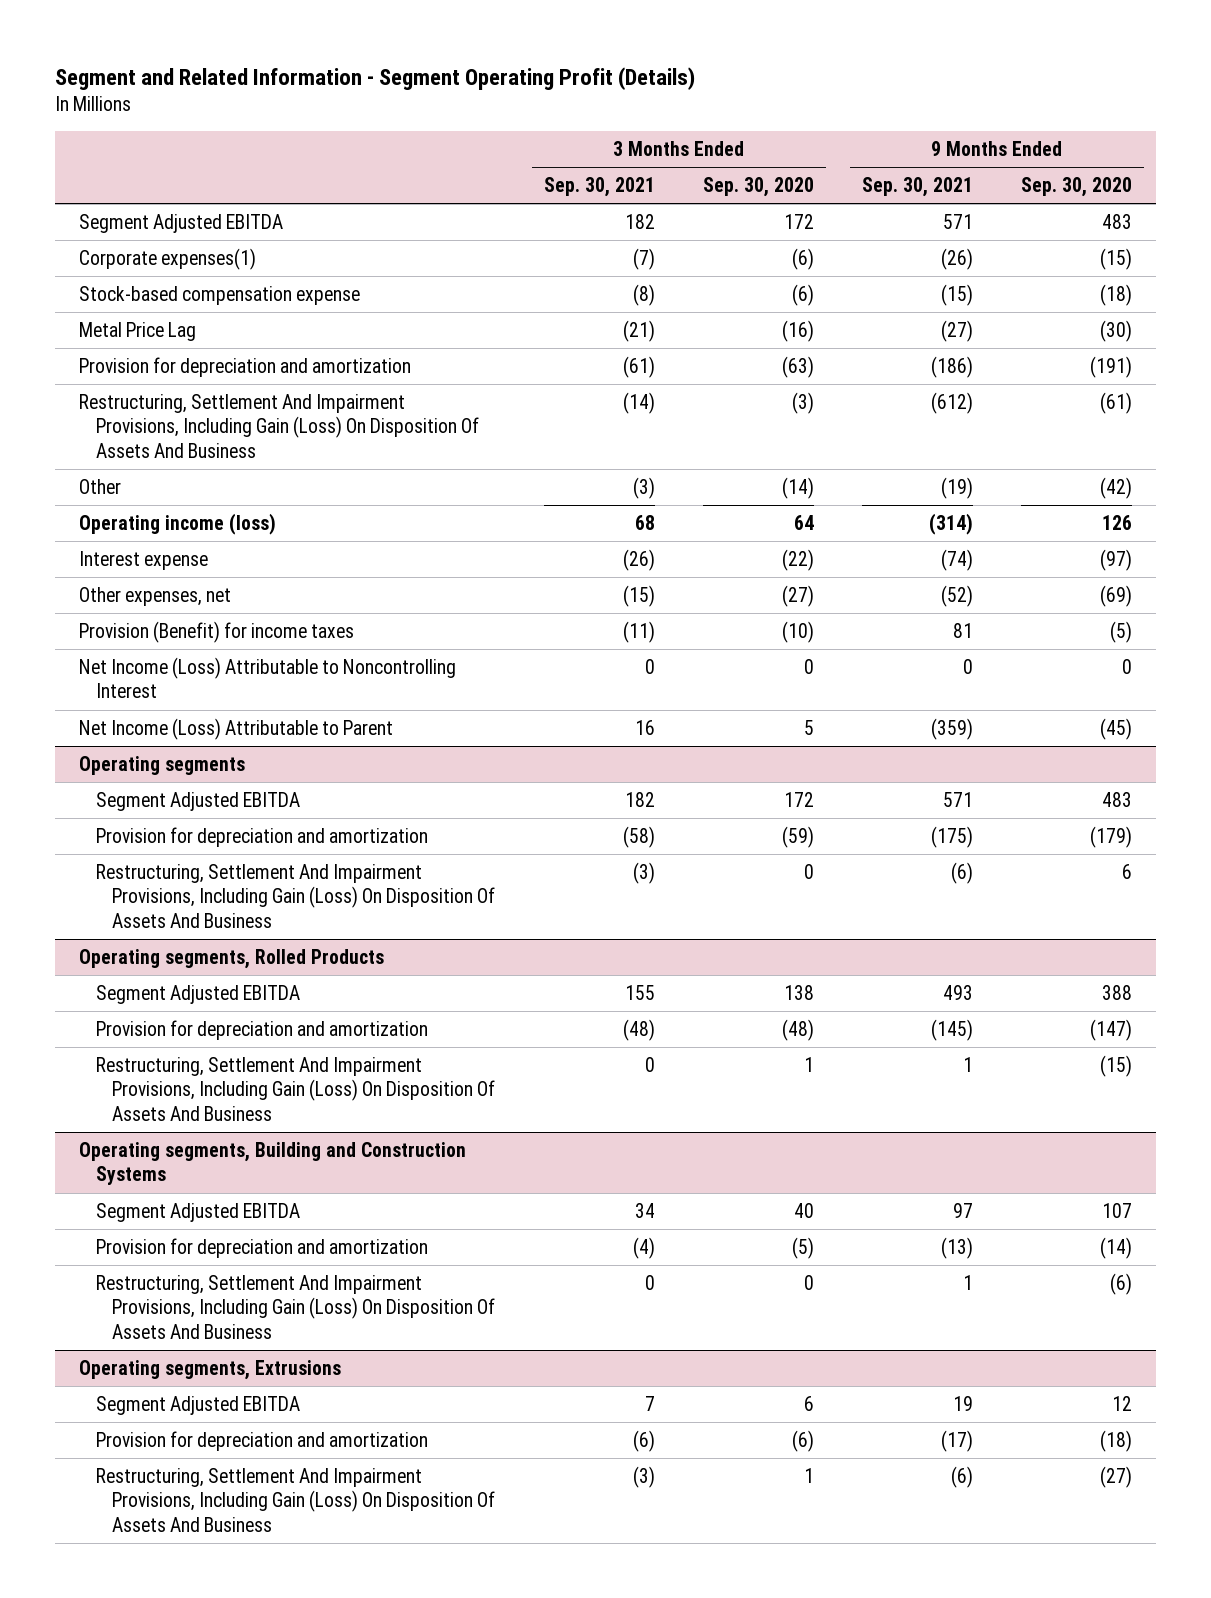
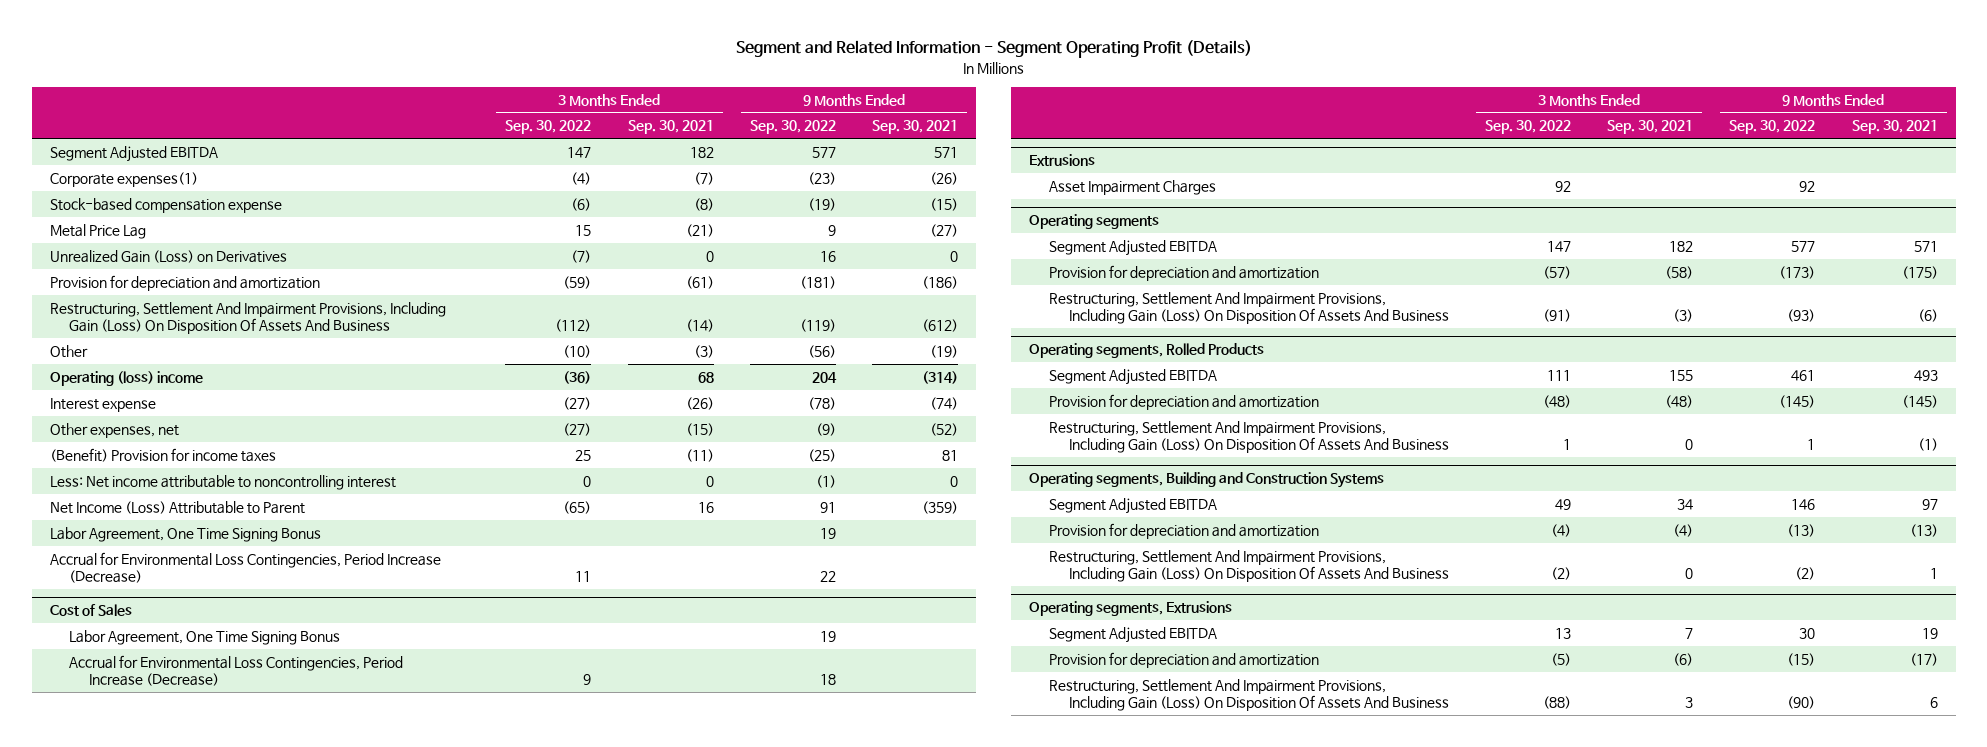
- | 3 Months Ended Sep. 30, 2021 | 3 Months Ended Sep. 30, 2020 | 9 Months Ended Sep. 30, 2021 | 9 Months Ended Sep. 30, 2020
+ | 3 Months Ended Sep. 30, 2022 | 3 Months Ended Sep. 30, 2021 | 9 Months Ended Sep. 30, 2022 | 9 Months Ended Sep. 30, 2021
+ Unrealized Gain (Loss) on Derivatives | (7) | 0 | 16 | 0
- Operating income (loss) | 68 | 64 | (314) | 126
+ Operating (loss) income | (36) | 68 | 204 | (314)
- Provision (Benefit) for income taxes | (11) | (10) | 81 | (5)
- Net Income (Loss) Attributable to Noncontrolling Interest | 0 | 0 | 0 | 0
+ (Benefit) Provision for income taxes | 25 | (11) | (25) | 81
+ Less: Net income attributable to noncontrolling interest | 0 | 0 | (1) | 0
+ Labor Agreement, One Time Signing Bonus | | | 19 |
+ Accrual for Environmental Loss Contingencies, Period Increase (Decrease) | 11 | | 22 |
+ Cost of Sales
+ Labor Agreement, One Time Signing Bonus | | | 19 |
+ Accrual for Environmental Loss Contingencies, Period Increase (Decrease) | 9 | | 18 |
+ Extrusions
+ Asset Impairment Charges | 92 | | 92 |
@ Operating segments, Rolled Products
- Restructuring, Settlement And Impairment Provisions, Including Gain (Loss) On Disposition Of Assets And Business | 0 | 1 | 1 | (15)
+ Restructuring, Settlement And Impairment Provisions, Including Gain (Loss) On Disposition Of Assets And Business | 1 | 0 | 1 | (1)
@ Operating segments, Extrusions
- Restructuring, Settlement And Impairment Provisions, Including Gain (Loss) On Disposition Of Assets And Business | (3) | 1 | (6) | (27)
+ Restructuring, Settlement And Impairment Provisions, Including Gain (Loss) On Disposition Of Assets And Business | (88) | 3 | (90) | 6

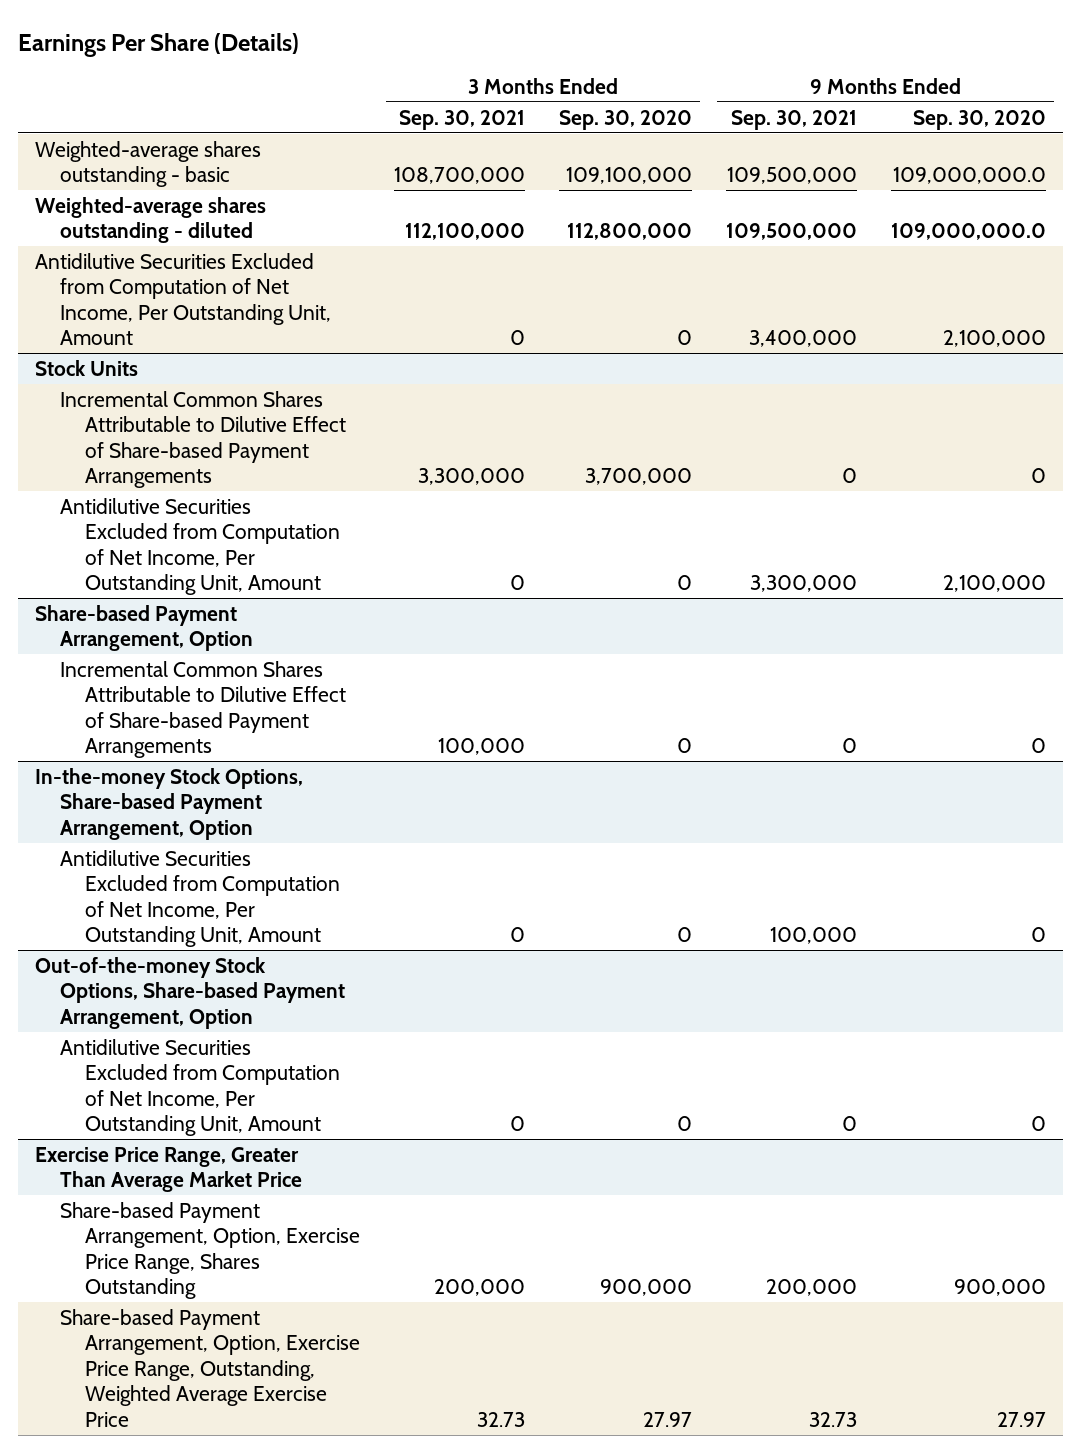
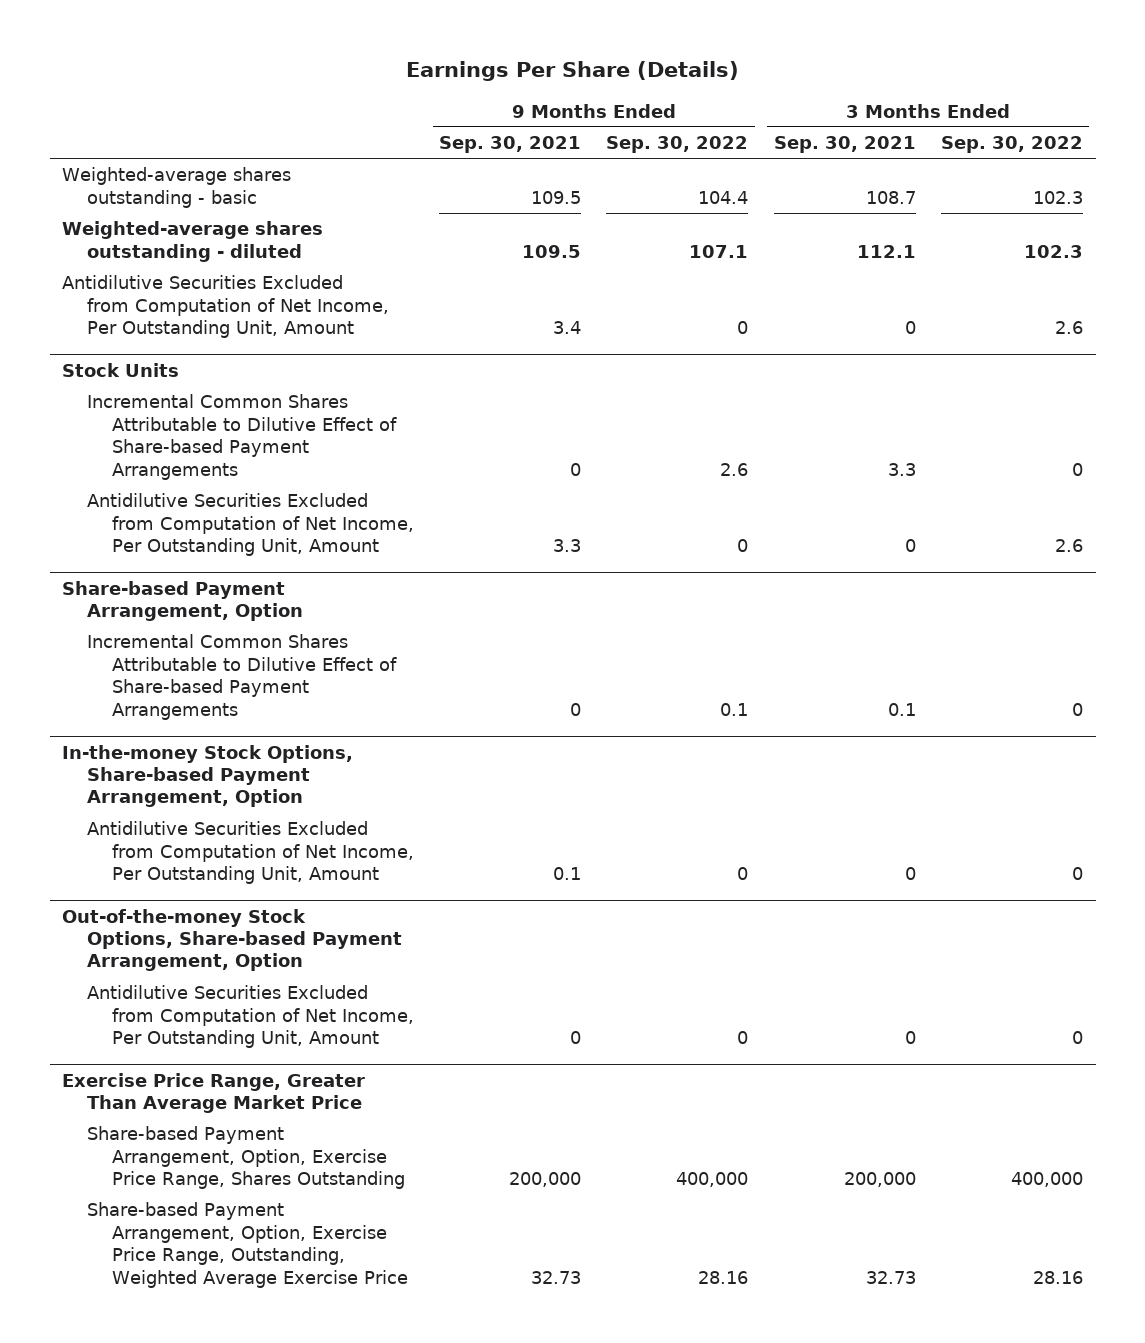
- | 3 Months Ended Sep. 30, 2021 | 3 Months Ended Sep. 30, 2020 | 9 Months Ended Sep. 30, 2021 | 9 Months Ended Sep. 30, 2020
+ | 9 Months Ended Sep. 30, 2021 | 9 Months Ended Sep. 30, 2022 | 3 Months Ended Sep. 30, 2021 | 3 Months Ended Sep. 30, 2022
- Weighted-average shares outstanding - basic | 108,700,000 | 109,100,000 | 109,500,000 | 109,000,000.0
- Weighted-average shares outstanding - diluted | 112,100,000 | 112,800,000 | 109,500,000 | 109,000,000.0
- Antidilutive Securities Excluded from Computation of Net Income, Per Outstanding Unit, Amount | 0 | 0 | 3,400,000 | 2,100,000
+ Weighted-average shares outstanding - basic | 109.5 | 104.4 | 108.7 | 102.3
+ Weighted-average shares outstanding - diluted | 109.5 | 107.1 | 112.1 | 102.3
+ Antidilutive Securities Excluded from Computation of Net Income, Per Outstanding Unit, Amount | 3.4 | 0 | 0 | 2.6
@ Stock Units
- Incremental Common Shares Attributable to Dilutive Effect of Share-based Payment Arrangements | 3,300,000 | 3,700,000 | 0 | 0
- Antidilutive Securities Excluded from Computation of Net Income, Per Outstanding Unit, Amount | 0 | 0 | 3,300,000 | 2,100,000
+ Incremental Common Shares Attributable to Dilutive Effect of Share-based Payment Arrangements | 0 | 2.6 | 3.3 | 0
+ Antidilutive Securities Excluded from Computation of Net Income, Per Outstanding Unit, Amount | 3.3 | 0 | 0 | 2.6
@ Share-based Payment Arrangement, Option
- Incremental Common Shares Attributable to Dilutive Effect of Share-based Payment Arrangements | 100,000 | 0 | 0 | 0
+ Incremental Common Shares Attributable to Dilutive Effect of Share-based Payment Arrangements | 0 | 0.1 | 0.1 | 0
@ In-the-money Stock Options, Share-based Payment Arrangement, Option
- Antidilutive Securities Excluded from Computation of Net Income, Per Outstanding Unit, Amount | 0 | 0 | 100,000 | 0
+ Antidilutive Securities Excluded from Computation of Net Income, Per Outstanding Unit, Amount | 0.1 | 0 | 0 | 0

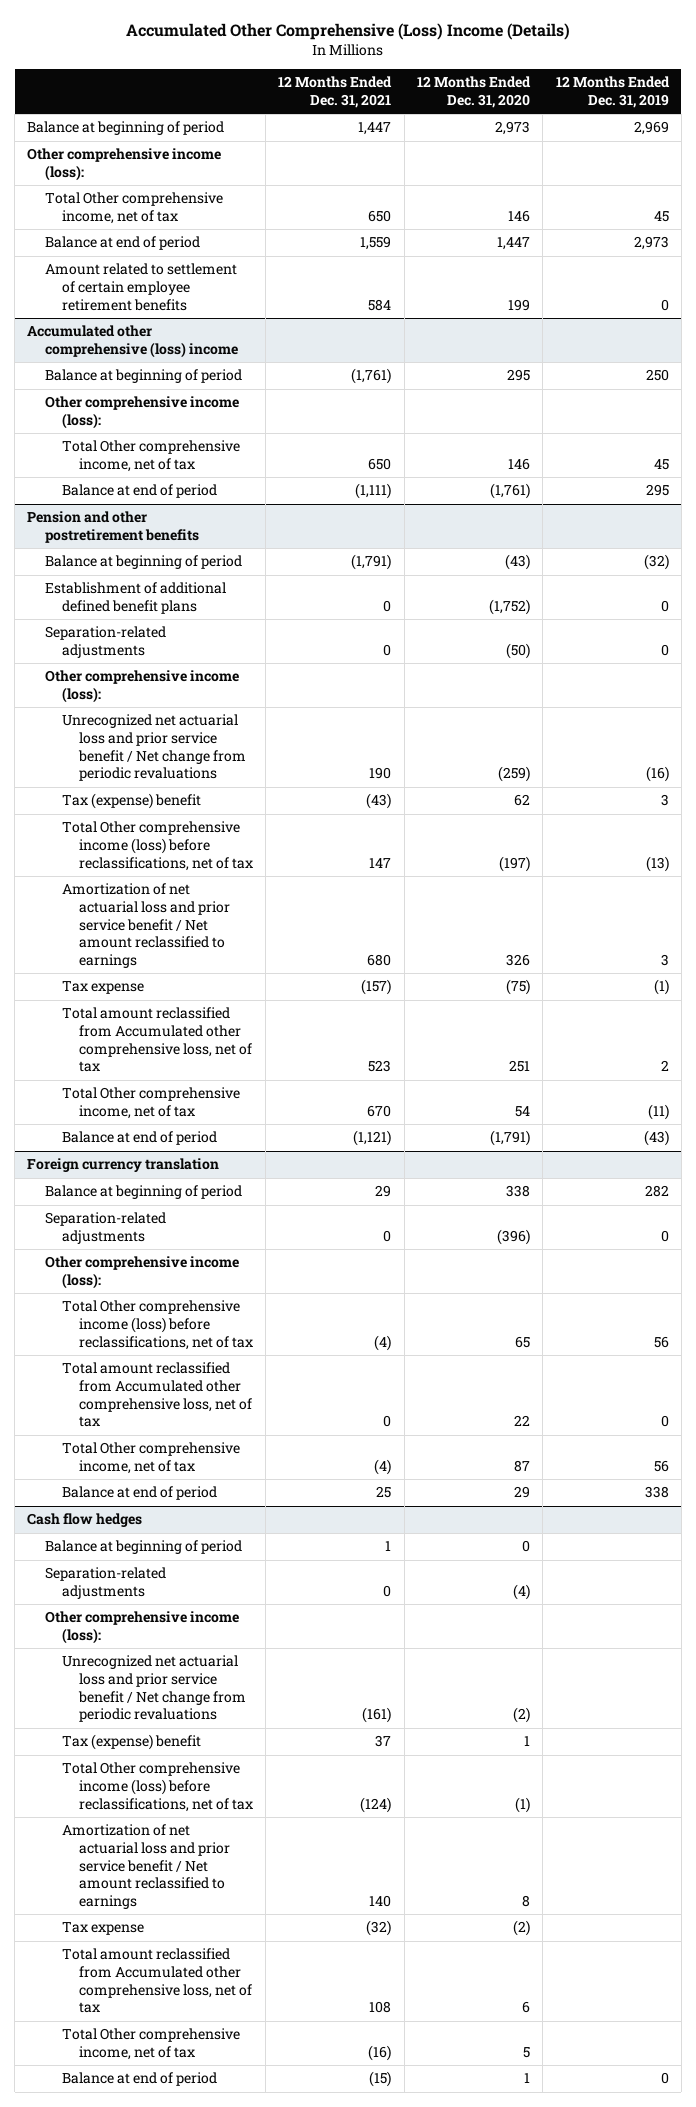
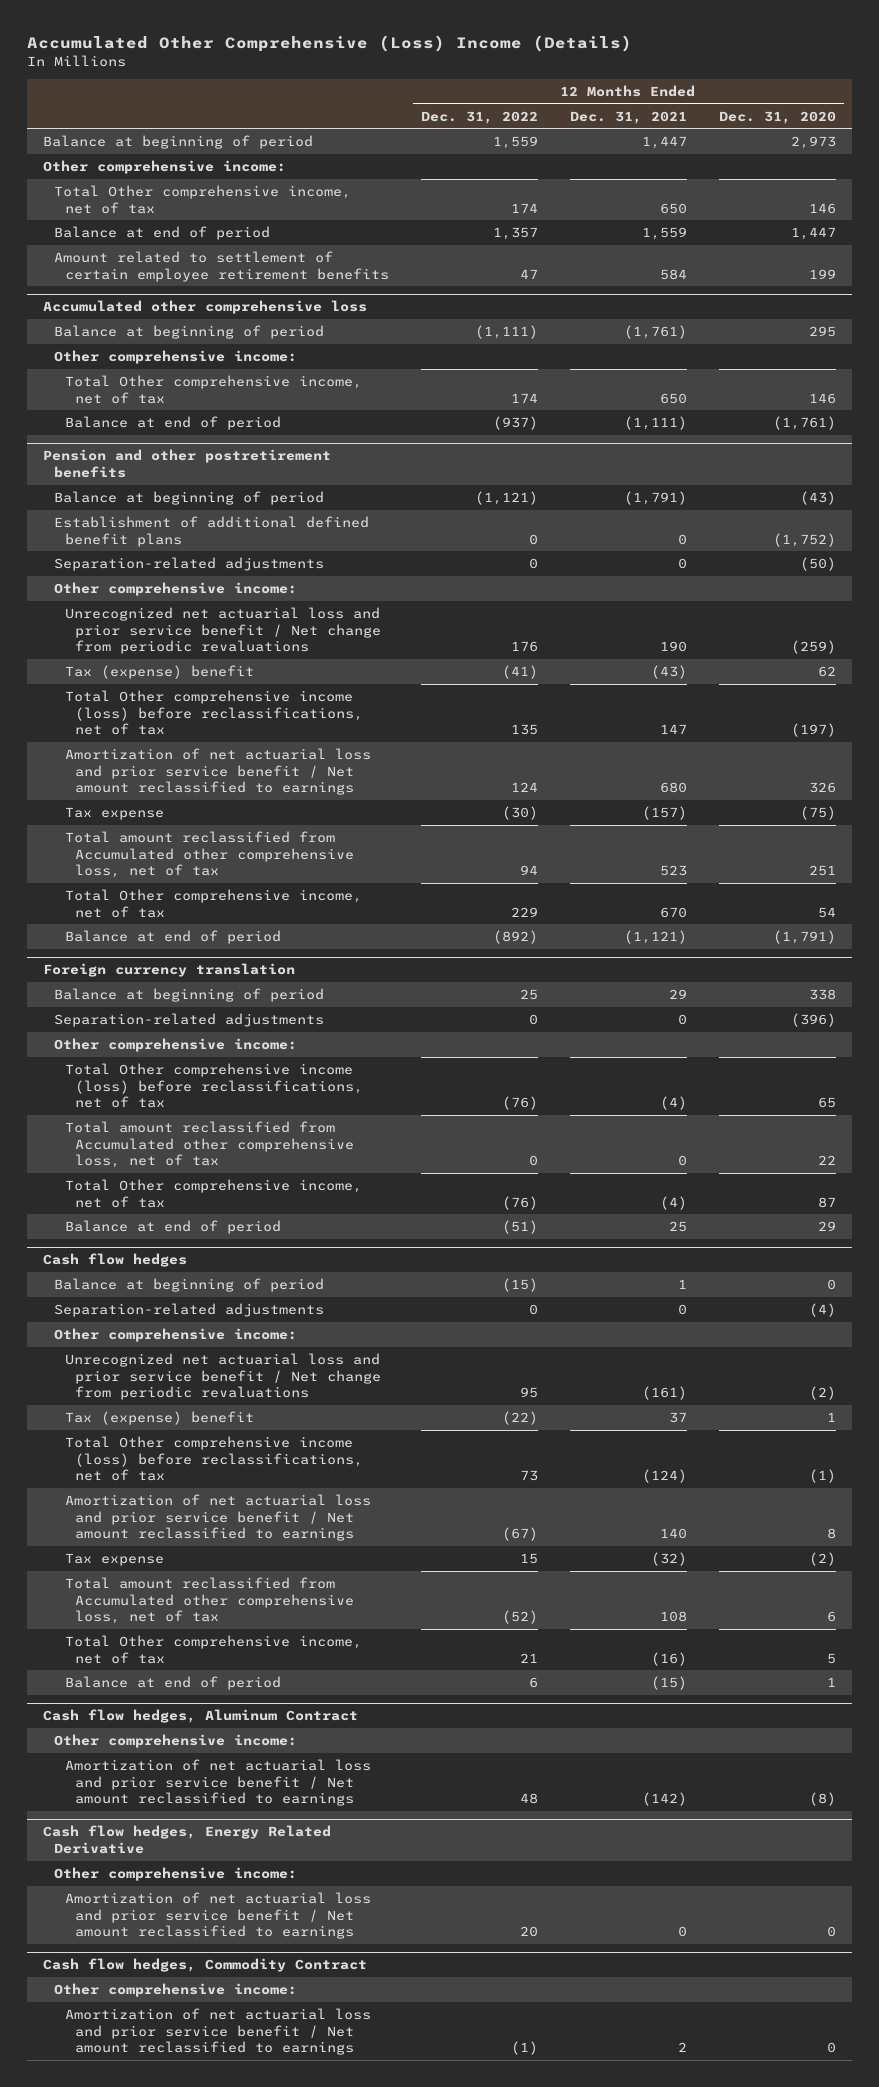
- | 12 Months Ended Dec. 31, 2021 | 12 Months Ended Dec. 31, 2020 | 12 Months Ended Dec. 31, 2019
+ | 12 Months Ended Dec. 31, 2022 | 12 Months Ended Dec. 31, 2021 | 12 Months Ended Dec. 31, 2020
- Other comprehensive income (loss):
+ Other comprehensive income:
- Accumulated other comprehensive (loss) income
+ Accumulated other comprehensive loss
- Other comprehensive income (loss):
+ Other comprehensive income:
@ Pension and other postretirement benefits
- Other comprehensive income (loss):
+ Other comprehensive income:
@ Foreign currency translation
- Other comprehensive income (loss):
+ Other comprehensive income:
@ Cash flow hedges
- Other comprehensive income (loss):
+ Other comprehensive income:
+ Cash flow hedges, Aluminum Contract
+ Other comprehensive income:
+ Amortization of net actuarial loss and prior service benefit / Net amount reclassified to earnings | 48 | (142) | (8)
+ Cash flow hedges, Energy Related Derivative
+ Other comprehensive income:
+ Amortization of net actuarial loss and prior service benefit / Net amount reclassified to earnings | 20 | 0 | 0
+ Cash flow hedges, Commodity Contract
+ Other comprehensive income:
+ Amortization of net actuarial loss and prior service benefit / Net amount reclassified to earnings | (1) | 2 | 0

